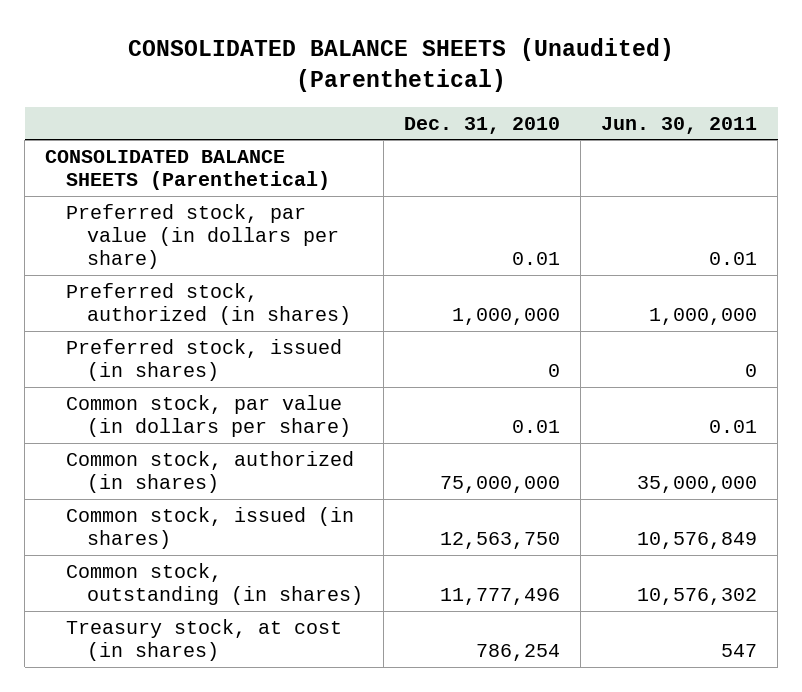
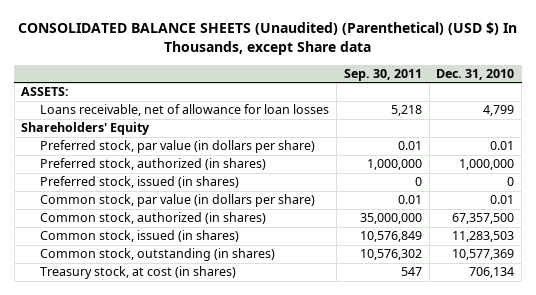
- CONSOLIDATED BALANCE SHEETS (Unaudited) (Parenthetical)
+ CONSOLIDATED BALANCE SHEETS (Unaudited) (Parenthetical) (USD $) In Thousands, except Share data
- | Dec. 31, 2010 | Jun. 30, 2011
+ | Sep. 30, 2011 | Dec. 31, 2010
- CONSOLIDATED BALANCE SHEETS (Parenthetical)
+ ASSETS:
+ Loans receivable, net of allowance for loan losses | 5,218 | 4,799
+ Shareholders' Equity
- Common stock, authorized (in shares) | 75,000,000 | 35,000,000
- Common stock, issued (in shares) | 12,563,750 | 10,576,849
- Common stock, outstanding (in shares) | 11,777,496 | 10,576,302
- Treasury stock, at cost (in shares) | 786,254 | 547
+ Common stock, authorized (in shares) | 35,000,000 | 67,357,500
+ Common stock, issued (in shares) | 10,576,849 | 11,283,503
+ Common stock, outstanding (in shares) | 10,576,302 | 10,577,369
+ Treasury stock, at cost (in shares) | 547 | 706,134

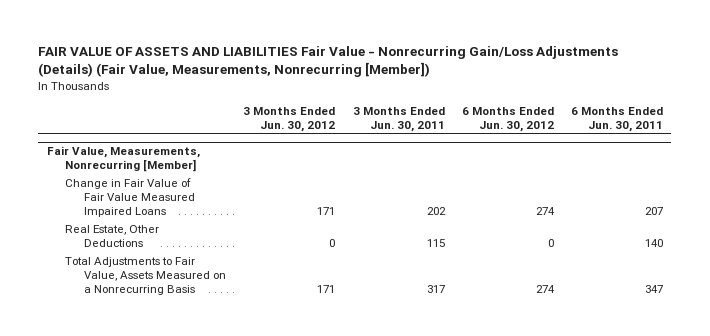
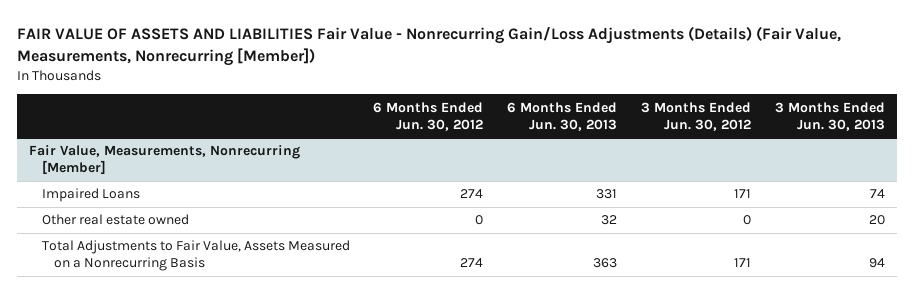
- | 3 Months Ended Jun. 30, 2012 | 3 Months Ended Jun. 30, 2011 | 6 Months Ended Jun. 30, 2012 | 6 Months Ended Jun. 30, 2011
+ | 6 Months Ended Jun. 30, 2012 | 6 Months Ended Jun. 30, 2013 | 3 Months Ended Jun. 30, 2012 | 3 Months Ended Jun. 30, 2013
@ Fair Value, Measurements, Nonrecurring [Member]
- Change in Fair Value of Fair Value Measured Impaired Loans | 171 | 202 | 274 | 207
- Real Estate, Other Deductions | 0 | 115 | 0 | 140
+ Impaired Loans | 274 | 331 | 171 | 74
+ Other real estate owned | 0 | 32 | 0 | 20

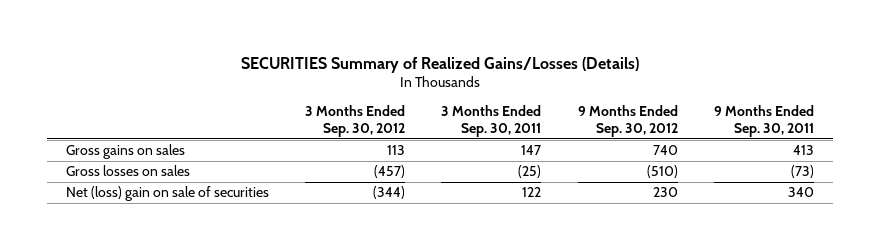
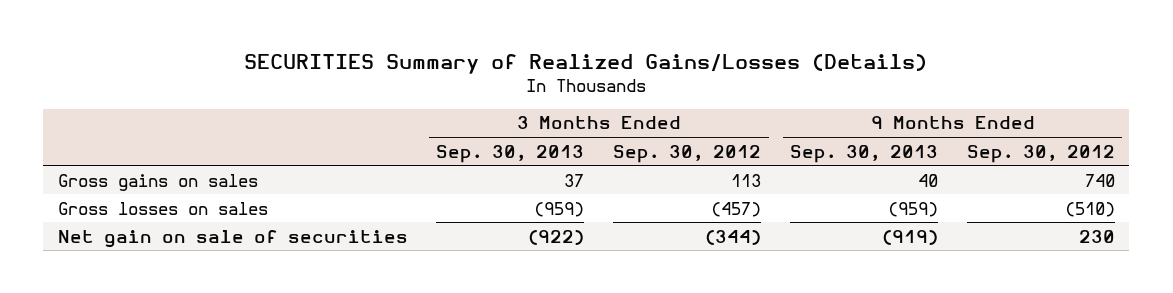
- | 3 Months Ended Sep. 30, 2012 | 3 Months Ended Sep. 30, 2011 | 9 Months Ended Sep. 30, 2012 | 9 Months Ended Sep. 30, 2011
+ | 3 Months Ended Sep. 30, 2013 | 3 Months Ended Sep. 30, 2012 | 9 Months Ended Sep. 30, 2013 | 9 Months Ended Sep. 30, 2012
- Net (loss) gain on sale of securities | (344) | 122 | 230 | 340
+ Net gain on sale of securities | (922) | (344) | (919) | 230

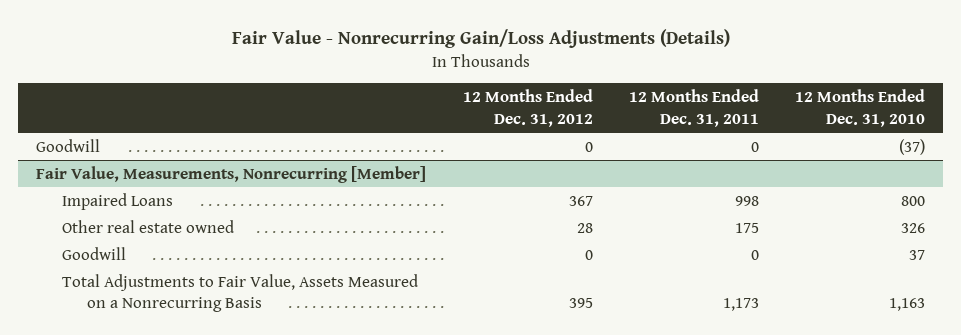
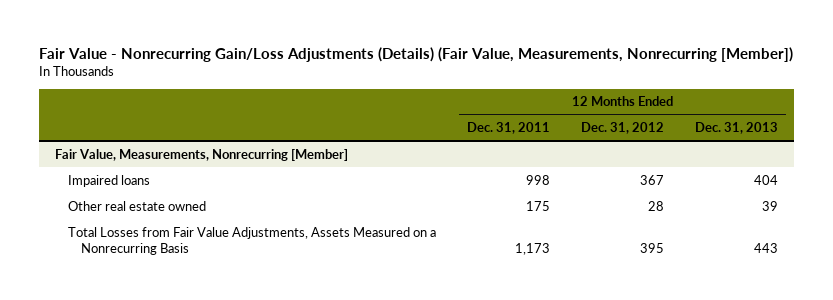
- Fair Value - Nonrecurring Gain/Loss Adjustments (Details)
+ Fair Value - Nonrecurring Gain/Loss Adjustments (Details) (Fair Value, Measurements, Nonrecurring [Member])
- | 12 Months Ended Dec. 31, 2012 | 12 Months Ended Dec. 31, 2011 | 12 Months Ended Dec. 31, 2010
+ | 12 Months Ended Dec. 31, 2011 | 12 Months Ended Dec. 31, 2012 | 12 Months Ended Dec. 31, 2013
- Goodwill | 0 | 0 | (37)
@ Fair Value, Measurements, Nonrecurring [Member]
- Impaired Loans | 367 | 998 | 800
+ Impaired loans | 998 | 367 | 404
- Goodwill | 0 | 0 | 37
- Total Adjustments to Fair Value, Assets Measured on a Nonrecurring Basis | 395 | 1,173 | 1,163
+ Total Losses from Fair Value Adjustments, Assets Measured on a Nonrecurring Basis | 1,173 | 395 | 443

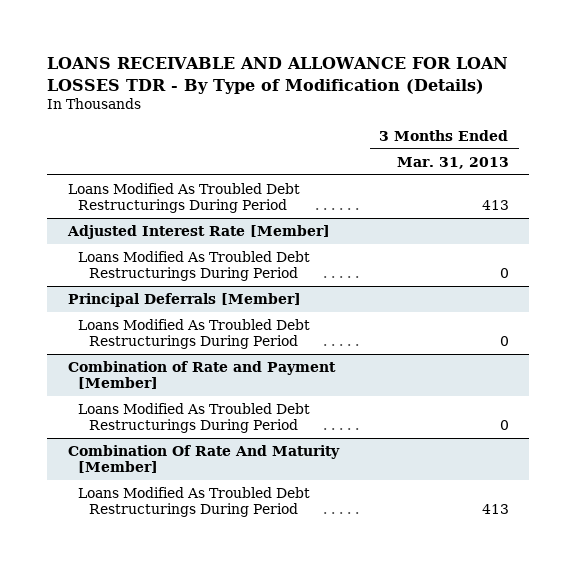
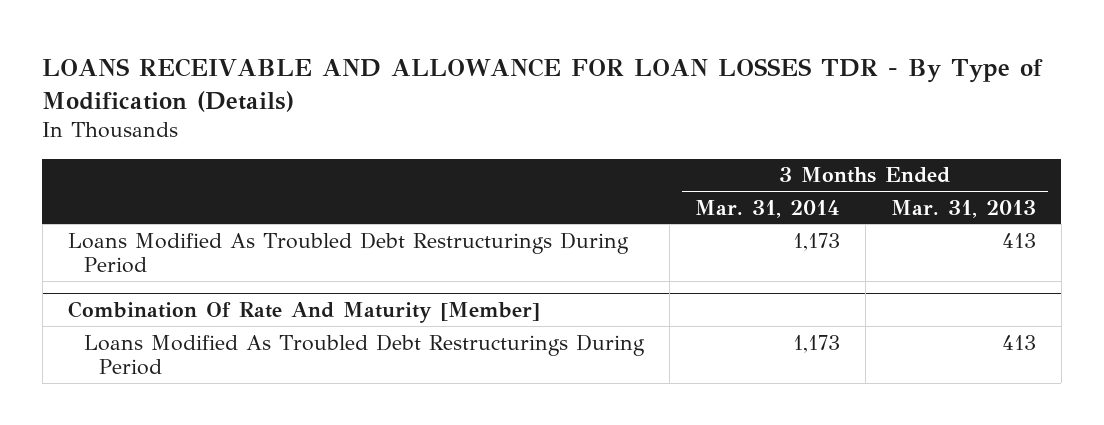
- | 3 Months Ended Mar. 31, 2013
+ | 3 Months Ended Mar. 31, 2014 | 3 Months Ended Mar. 31, 2013
- Adjusted Interest Rate [Member]
- Loans Modified As Troubled Debt Restructurings During Period | 0
- Principal Deferrals [Member]
- Loans Modified As Troubled Debt Restructurings During Period | 0
- Combination of Rate and Payment [Member]
- Loans Modified As Troubled Debt Restructurings During Period | 0

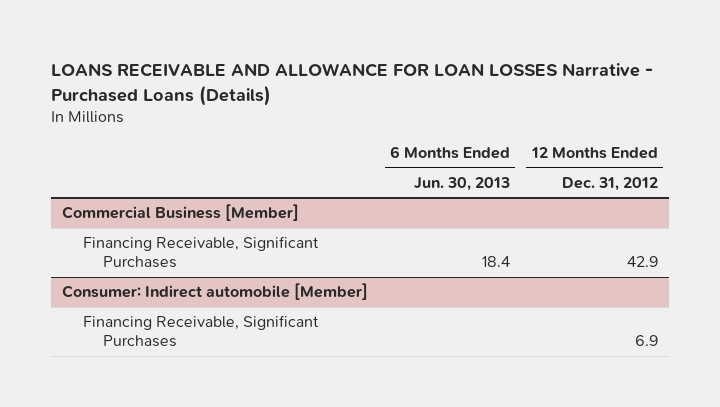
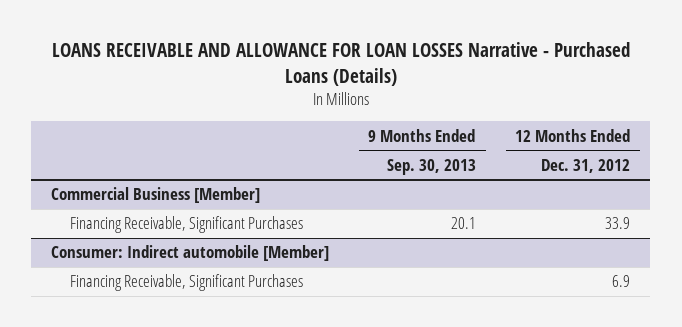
- | 6 Months Ended Jun. 30, 2013 | 12 Months Ended Dec. 31, 2012
+ | 9 Months Ended Sep. 30, 2013 | 12 Months Ended Dec. 31, 2012
@ Commercial Business [Member]
- Financing Receivable, Significant Purchases | 18.4 | 42.9
+ Financing Receivable, Significant Purchases | 20.1 | 33.9

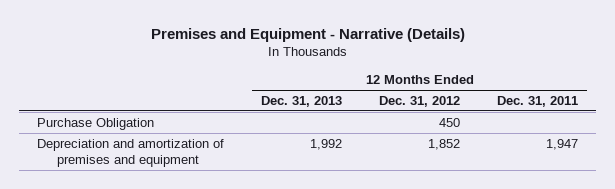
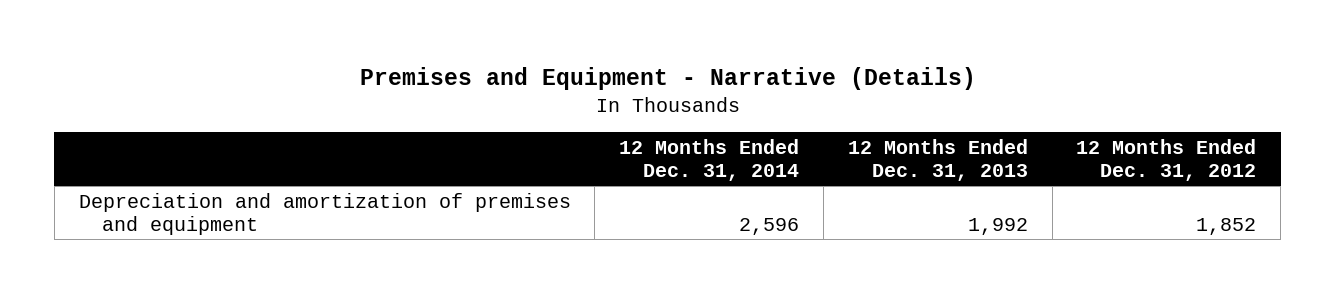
- | 12 Months Ended Dec. 31, 2013 | 12 Months Ended Dec. 31, 2012 | 12 Months Ended Dec. 31, 2011
+ | 12 Months Ended Dec. 31, 2014 | 12 Months Ended Dec. 31, 2013 | 12 Months Ended Dec. 31, 2012
- Purchase Obligation | | 450 |

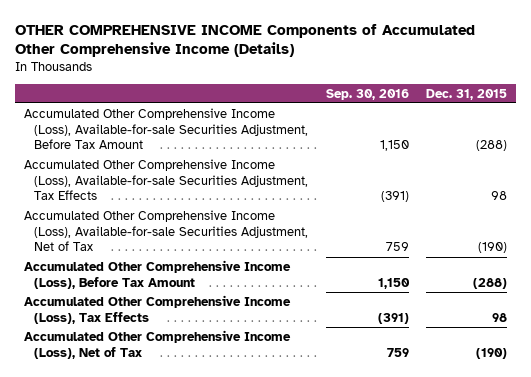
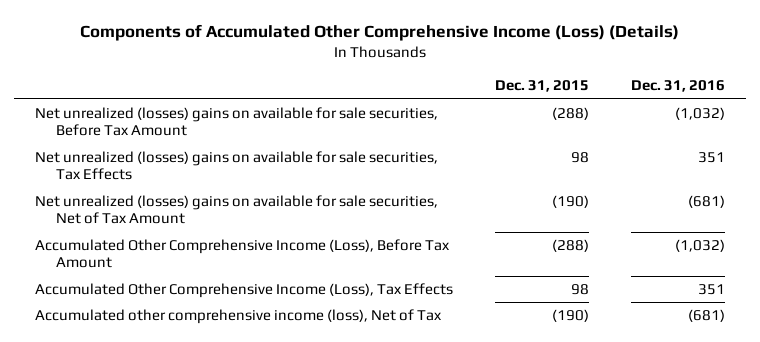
- OTHER COMPREHENSIVE INCOME Components of Accumulated Other Comprehensive Income (Details)
+ Components of Accumulated Other Comprehensive Income (Loss) (Details)
- | Sep. 30, 2016 | Dec. 31, 2015
+ | Dec. 31, 2015 | Dec. 31, 2016
- Accumulated Other Comprehensive Income (Loss), Available-for-sale Securities Adjustment, Before Tax Amount | 1,150 | (288)
- Accumulated Other Comprehensive Income (Loss), Available-for-sale Securities Adjustment, Tax Effects | (391) | 98
- Accumulated Other Comprehensive Income (Loss), Available-for-sale Securities Adjustment, Net of Tax | 759 | (190)
+ Net unrealized (losses) gains on available for sale securities, Before Tax Amount | (288) | (1,032)
+ Net unrealized (losses) gains on available for sale securities, Tax Effects | 98 | 351
+ Net unrealized (losses) gains on available for sale securities, Net of Tax Amount | (190) | (681)
- Accumulated Other Comprehensive Income (Loss), Net of Tax | 759 | (190)
+ Accumulated other comprehensive income (loss), Net of Tax | (190) | (681)

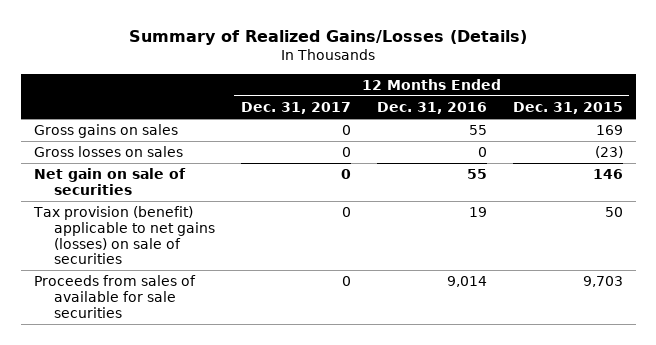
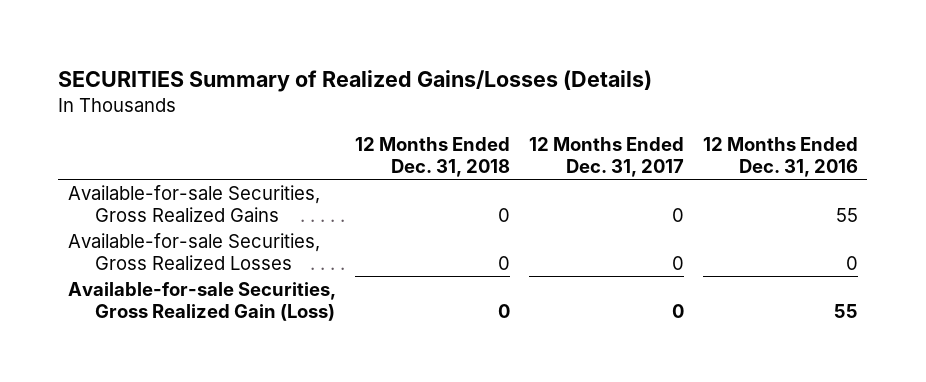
- Summary of Realized Gains/Losses (Details)
+ SECURITIES Summary of Realized Gains/Losses (Details)
- | 12 Months Ended Dec. 31, 2017 | 12 Months Ended Dec. 31, 2016 | 12 Months Ended Dec. 31, 2015
+ | 12 Months Ended Dec. 31, 2018 | 12 Months Ended Dec. 31, 2017 | 12 Months Ended Dec. 31, 2016
- Gross gains on sales | 0 | 55 | 169
- Gross losses on sales | 0 | 0 | (23)
- Net gain on sale of securities | 0 | 55 | 146
- Tax provision (benefit) applicable to net gains (losses) on sale of securities | 0 | 19 | 50
- Proceeds from sales of available for sale securities | 0 | 9,014 | 9,703
+ Available-for-sale Securities, Gross Realized Gains | 0 | 0 | 55
+ Available-for-sale Securities, Gross Realized Losses | 0 | 0 | 0
+ Available-for-sale Securities, Gross Realized Gain (Loss) | 0 | 0 | 55

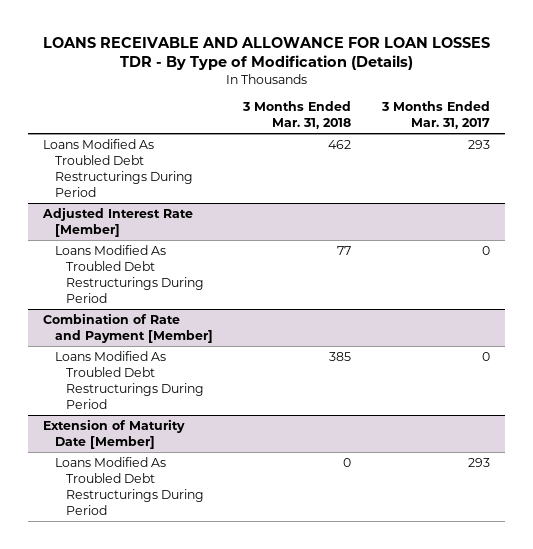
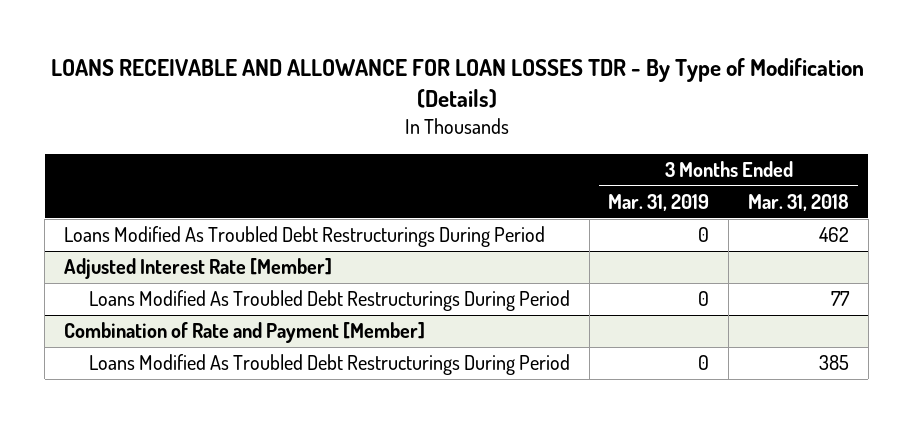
- | 3 Months Ended Mar. 31, 2018 | 3 Months Ended Mar. 31, 2017
+ | 3 Months Ended Mar. 31, 2019 | 3 Months Ended Mar. 31, 2018
- Extension of Maturity Date [Member]
- Loans Modified As Troubled Debt Restructurings During Period | 0 | 293

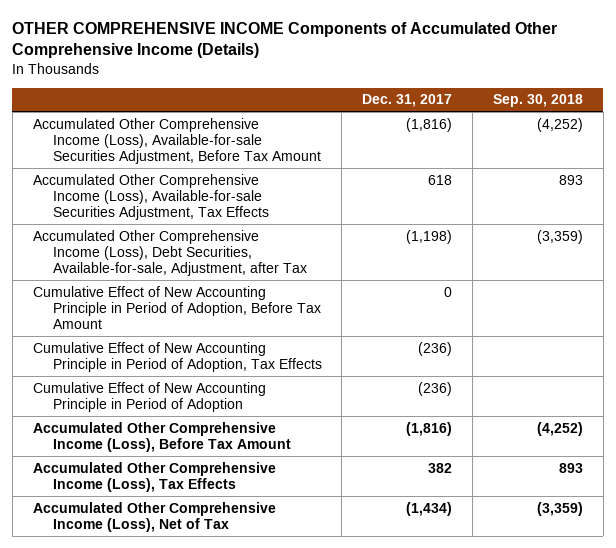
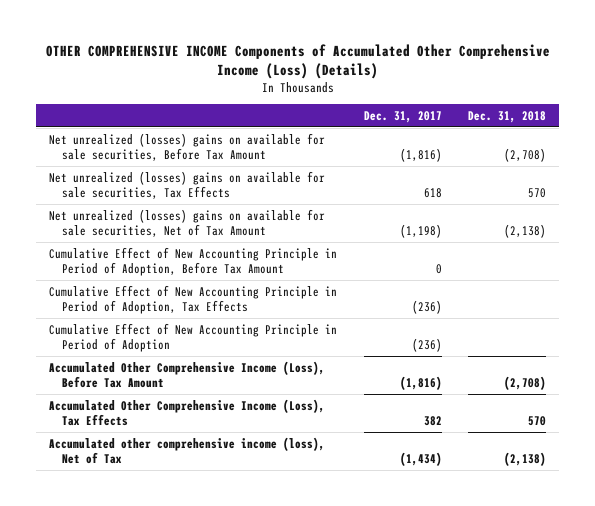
- OTHER COMPREHENSIVE INCOME Components of Accumulated Other Comprehensive Income (Details)
+ OTHER COMPREHENSIVE INCOME Components of Accumulated Other Comprehensive Income (Loss) (Details)
- | Dec. 31, 2017 | Sep. 30, 2018
+ | Dec. 31, 2017 | Dec. 31, 2018
- Accumulated Other Comprehensive Income (Loss), Available-for-sale Securities Adjustment, Before Tax Amount | (1,816) | (4,252)
- Accumulated Other Comprehensive Income (Loss), Available-for-sale Securities Adjustment, Tax Effects | 618 | 893
- Accumulated Other Comprehensive Income (Loss), Debt Securities, Available-for-sale, Adjustment, after Tax | (1,198) | (3,359)
+ Net unrealized (losses) gains on available for sale securities, Before Tax Amount | (1,816) | (2,708)
+ Net unrealized (losses) gains on available for sale securities, Tax Effects | 618 | 570
+ Net unrealized (losses) gains on available for sale securities, Net of Tax Amount | (1,198) | (2,138)
- Accumulated Other Comprehensive Income (Loss), Net of Tax | (1,434) | (3,359)
+ Accumulated other comprehensive income (loss), Net of Tax | (1,434) | (2,138)

